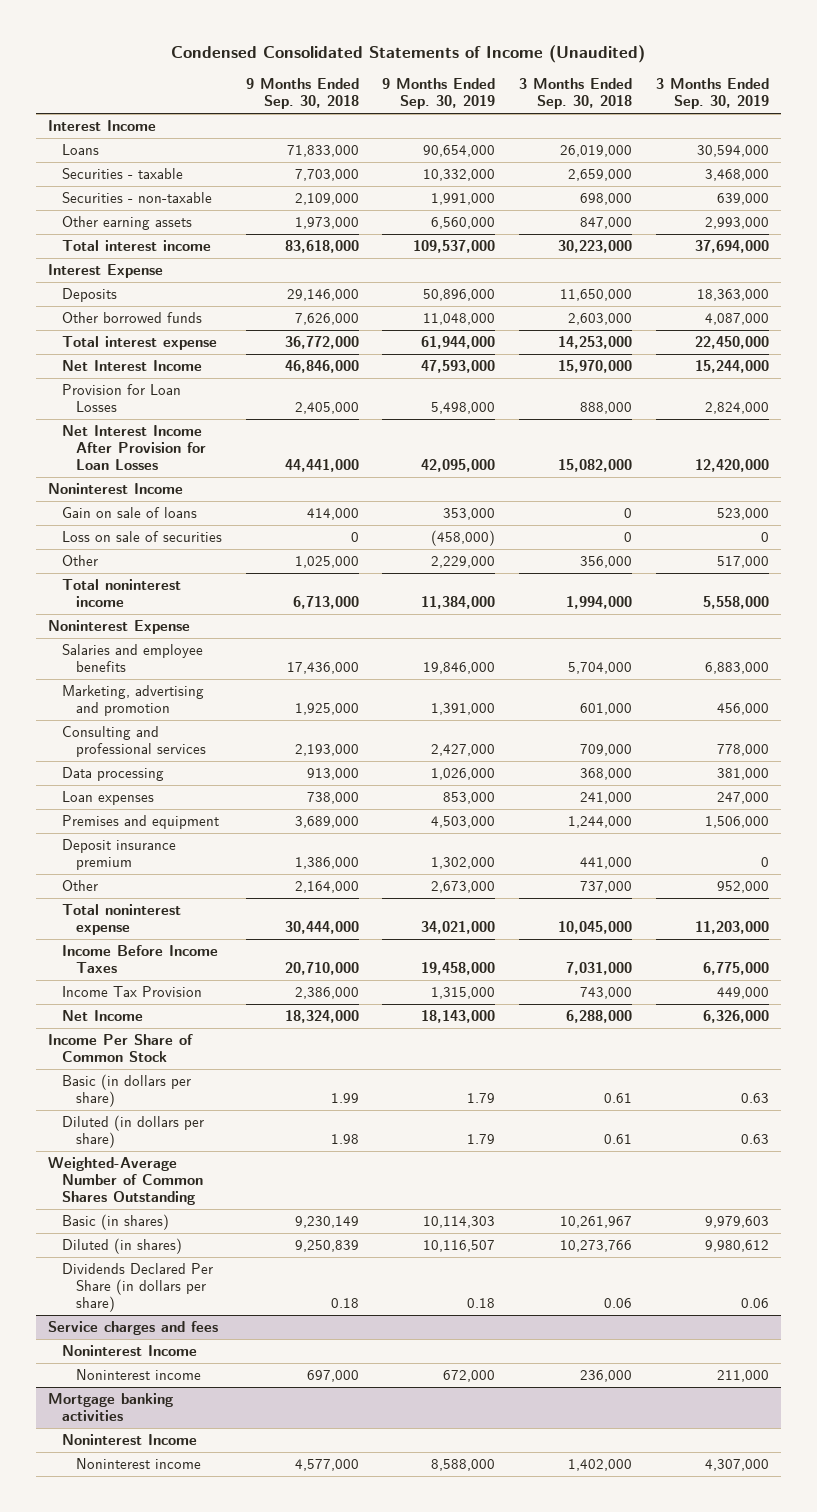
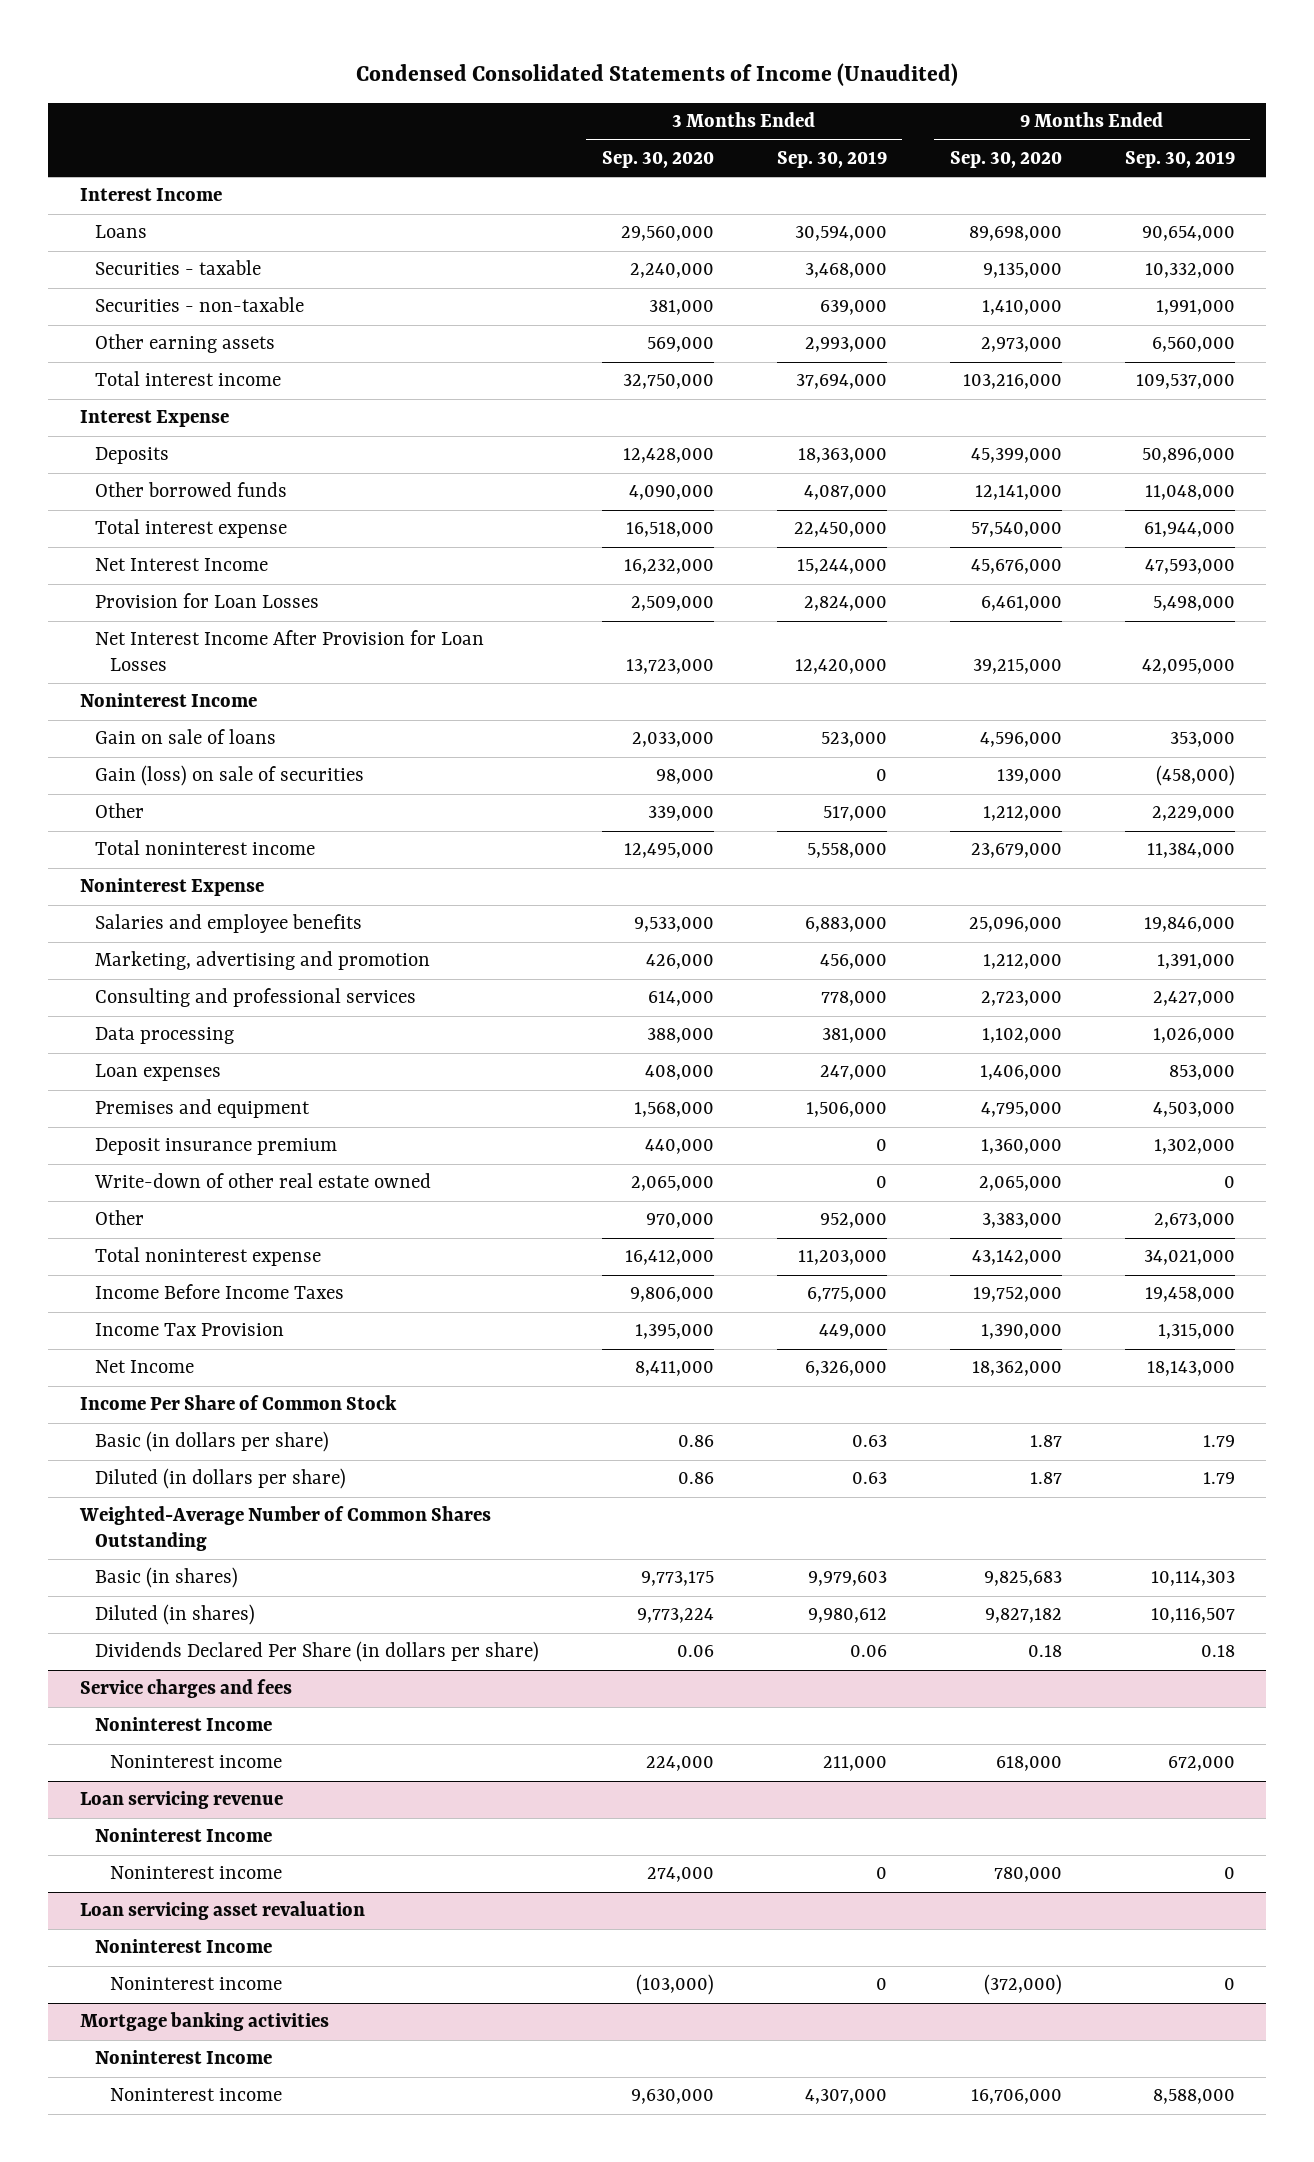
- | 9 Months Ended Sep. 30, 2018 | 9 Months Ended Sep. 30, 2019 | 3 Months Ended Sep. 30, 2018 | 3 Months Ended Sep. 30, 2019
+ | 3 Months Ended Sep. 30, 2020 | 3 Months Ended Sep. 30, 2019 | 9 Months Ended Sep. 30, 2020 | 9 Months Ended Sep. 30, 2019
- Loss on sale of securities | 0 | (458,000) | 0 | 0
+ Gain (loss) on sale of securities | 98,000 | 0 | 139,000 | (458,000)
+ Write-down of other real estate owned | 2,065,000 | 0 | 2,065,000 | 0
+ Loan servicing revenue
+ Noninterest Income
+ Noninterest income | 274,000 | 0 | 780,000 | 0
+ Loan servicing asset revaluation
+ Noninterest Income
+ Noninterest income | (103,000) | 0 | (372,000) | 0

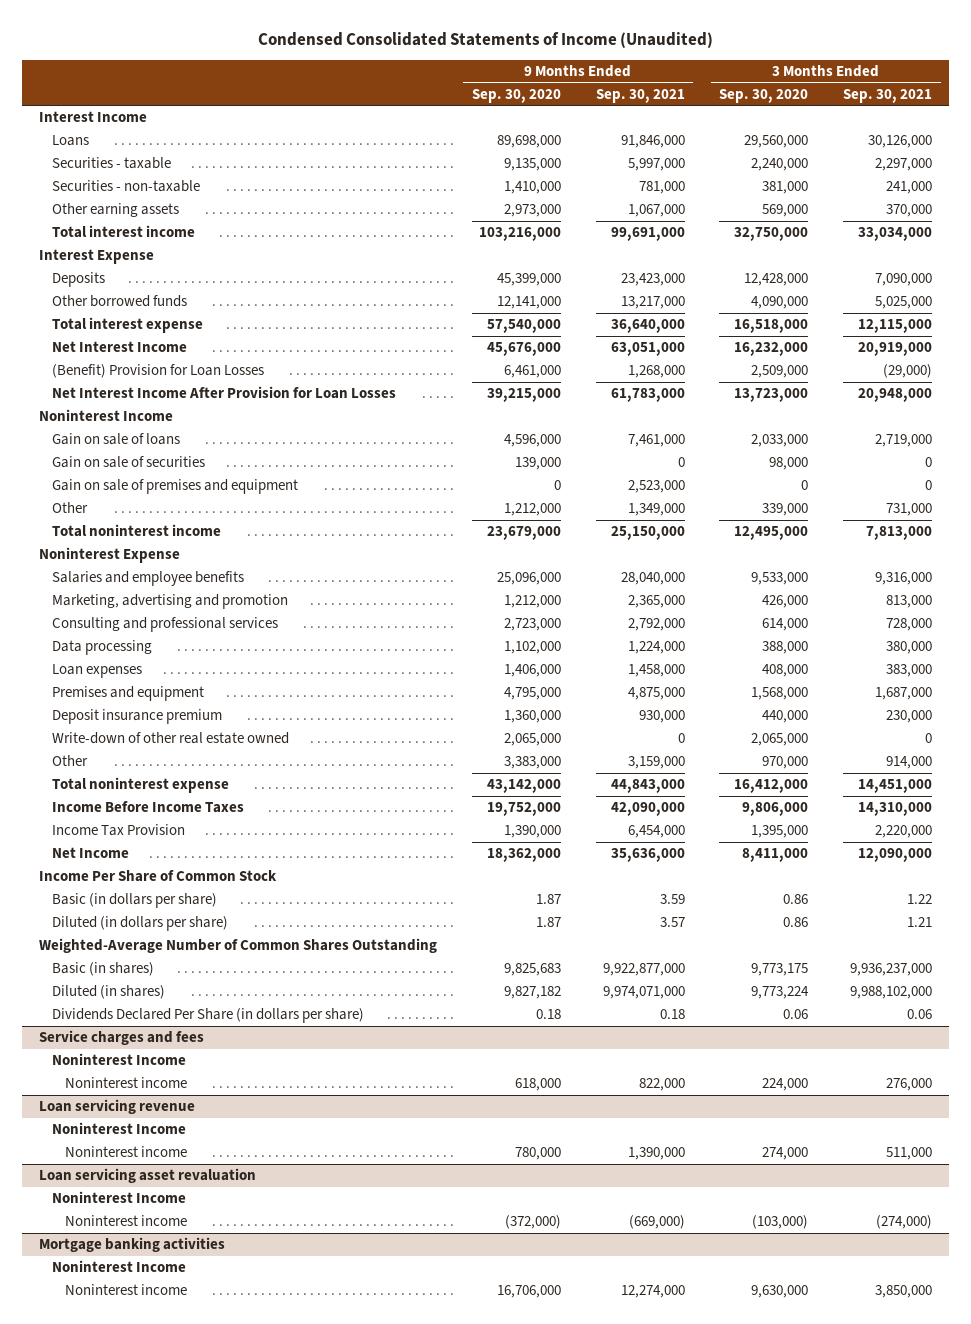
- | 3 Months Ended Sep. 30, 2020 | 3 Months Ended Sep. 30, 2019 | 9 Months Ended Sep. 30, 2020 | 9 Months Ended Sep. 30, 2019
+ | 9 Months Ended Sep. 30, 2020 | 9 Months Ended Sep. 30, 2021 | 3 Months Ended Sep. 30, 2020 | 3 Months Ended Sep. 30, 2021
- Provision for Loan Losses | 2,509,000 | 2,824,000 | 6,461,000 | 5,498,000
+ (Benefit) Provision for Loan Losses | 6,461,000 | 1,268,000 | 2,509,000 | (29,000)
- Gain (loss) on sale of securities | 98,000 | 0 | 139,000 | (458,000)
+ Gain on sale of securities | 139,000 | 0 | 98,000 | 0
+ Gain on sale of premises and equipment | 0 | 2,523,000 | 0 | 0

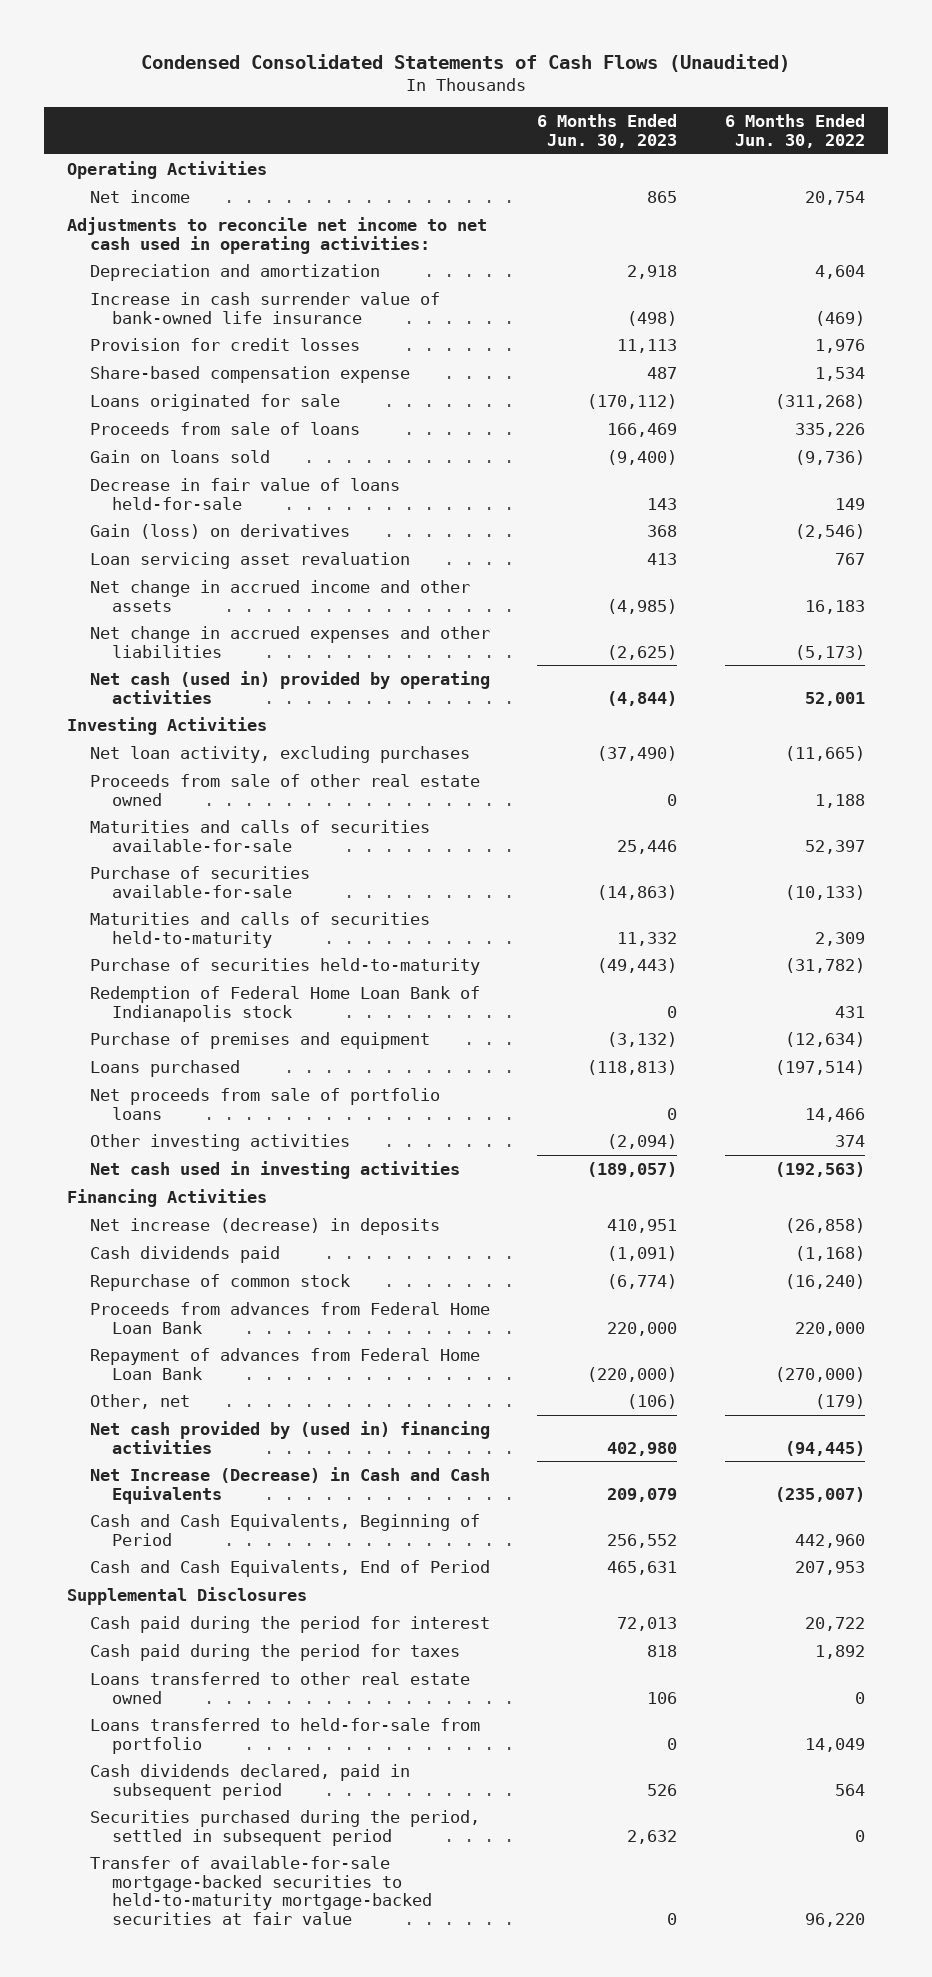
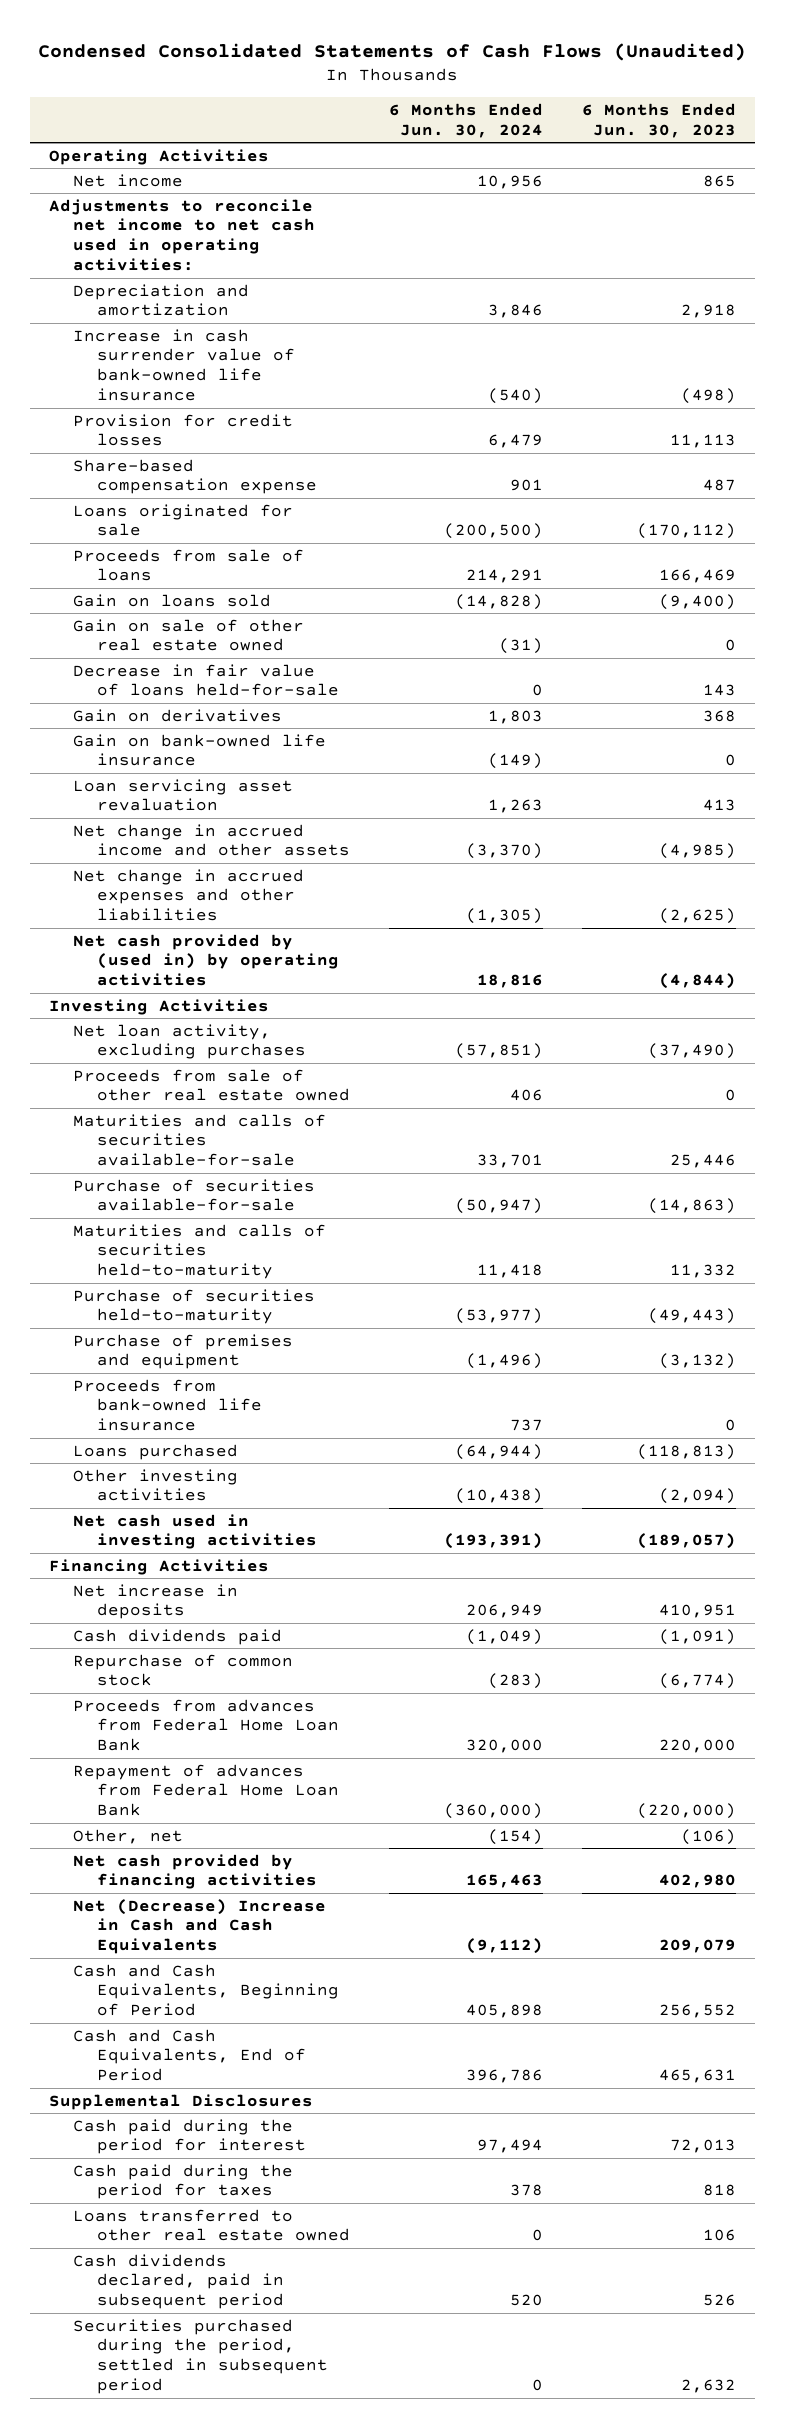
- | 6 Months Ended Jun. 30, 2023 | 6 Months Ended Jun. 30, 2022
+ | 6 Months Ended Jun. 30, 2024 | 6 Months Ended Jun. 30, 2023
+ Gain on sale of other real estate owned | (31) | 0
- Gain (loss) on derivatives | 368 | (2,546)
+ Gain on derivatives | 1,803 | 368
+ Gain on bank-owned life insurance | (149) | 0
- Net cash (used in) provided by operating activities | (4,844) | 52,001
+ Net cash provided by (used in) by operating activities | 18,816 | (4,844)
- Redemption of Federal Home Loan Bank of Indianapolis stock | 0 | 431
+ Proceeds from bank-owned life insurance | 737 | 0
- Net proceeds from sale of portfolio loans | 0 | 14,466
- Net increase (decrease) in deposits | 410,951 | (26,858)
+ Net increase in deposits | 206,949 | 410,951
- Net cash provided by (used in) financing activities | 402,980 | (94,445)
- Net Increase (Decrease) in Cash and Cash Equivalents | 209,079 | (235,007)
+ Net cash provided by financing activities | 165,463 | 402,980
+ Net (Decrease) Increase in Cash and Cash Equivalents | (9,112) | 209,079
- Loans transferred to held-for-sale from portfolio | 0 | 14,049
- Transfer of available-for-sale mortgage-backed securities to held-to-maturity mortgage-backed securities at fair value | 0 | 96,220

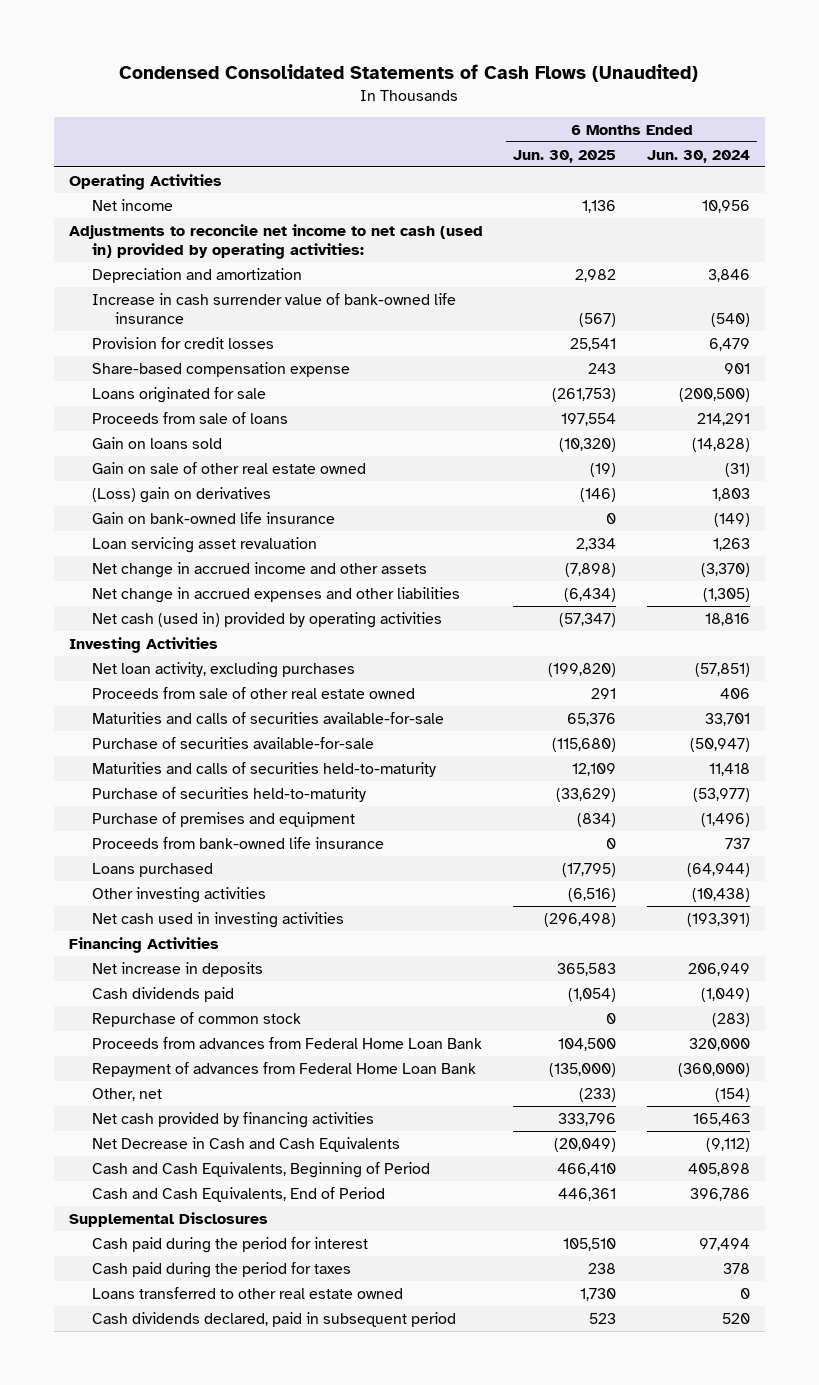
- | 6 Months Ended Jun. 30, 2024 | 6 Months Ended Jun. 30, 2023
+ | 6 Months Ended Jun. 30, 2025 | 6 Months Ended Jun. 30, 2024
- Adjustments to reconcile net income to net cash used in operating activities:
+ Adjustments to reconcile net income to net cash (used in) provided by operating activities:
- Decrease in fair value of loans held-for-sale | 0 | 143
- Gain on derivatives | 1,803 | 368
+ (Loss) gain on derivatives | (146) | 1,803
- Net cash provided by (used in) by operating activities | 18,816 | (4,844)
+ Net cash (used in) provided by operating activities | (57,347) | 18,816
- Net (Decrease) Increase in Cash and Cash Equivalents | (9,112) | 209,079
+ Net Decrease in Cash and Cash Equivalents | (20,049) | (9,112)
- Securities purchased during the period, settled in subsequent period | 0 | 2,632

